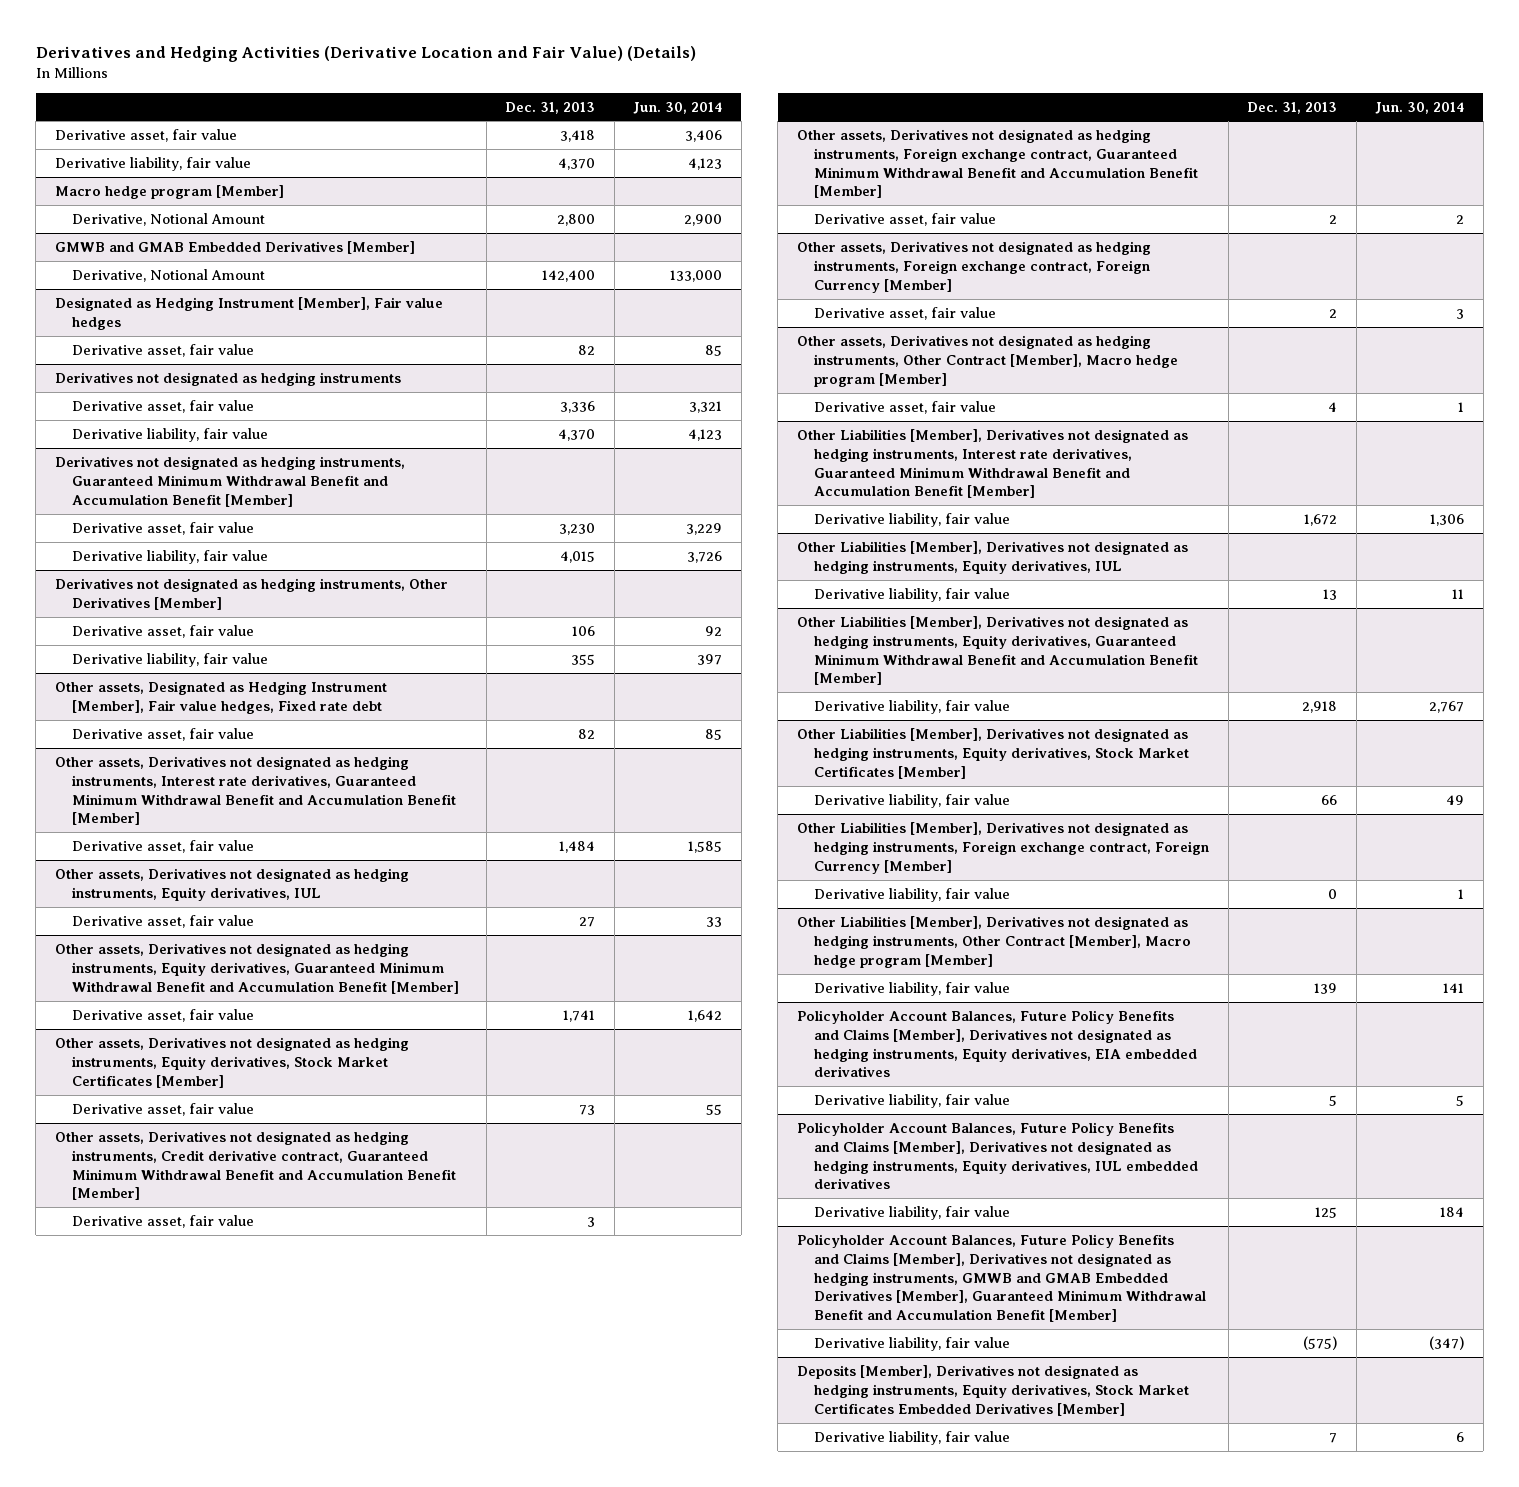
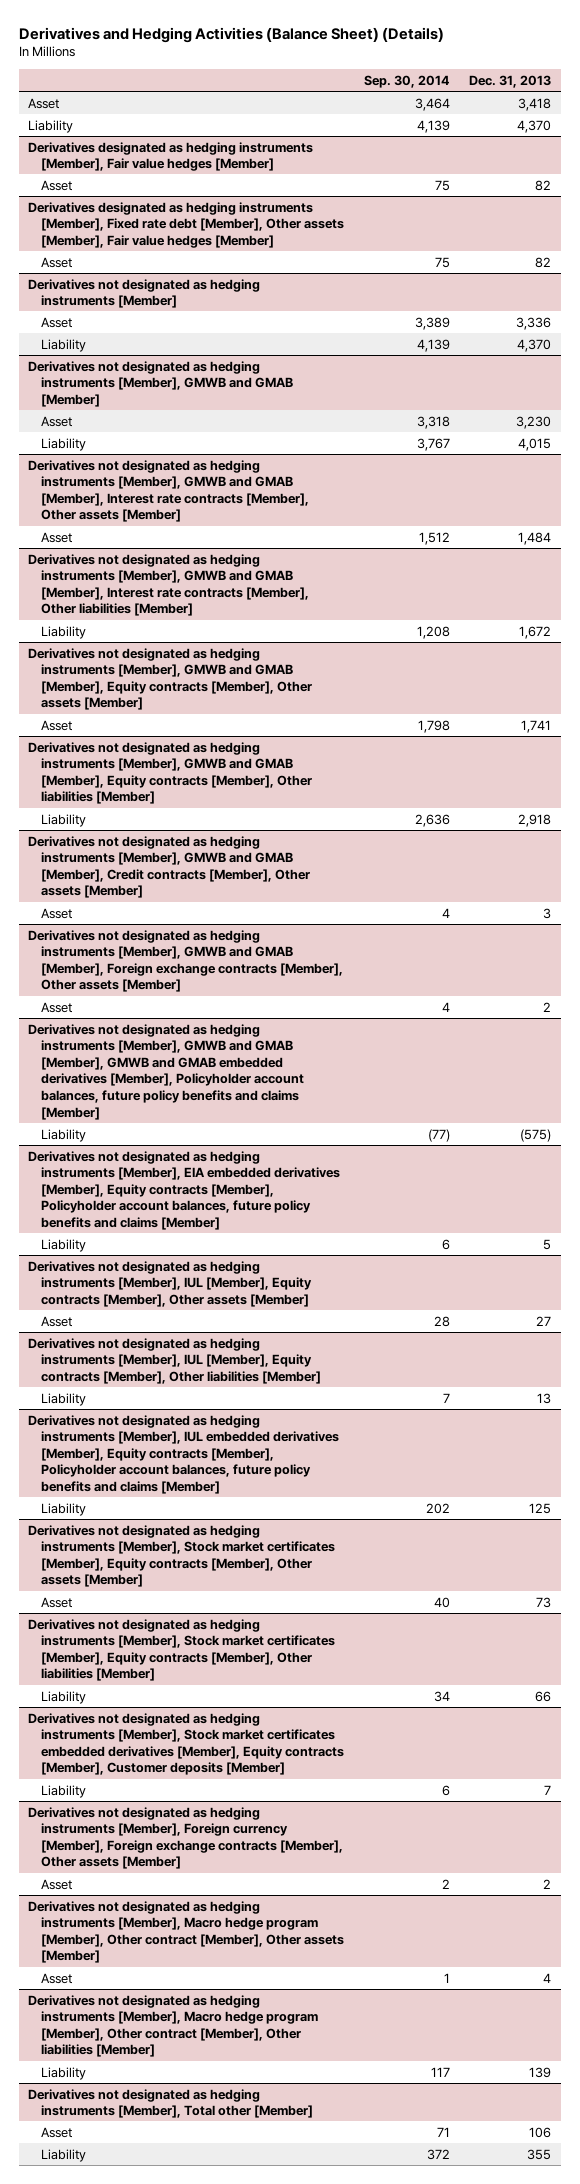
- Derivatives and Hedging Activities (Derivative Location and Fair Value) (Details)
+ Derivatives and Hedging Activities (Balance Sheet) (Details)
- | Dec. 31, 2013 | Jun. 30, 2014
+ | Sep. 30, 2014 | Dec. 31, 2013
- Derivative asset, fair value | 3,418 | 3,406
- Derivative liability, fair value | 4,370 | 4,123
- Macro hedge program [Member]
- Derivative, Notional Amount | 2,800 | 2,900
- GMWB and GMAB Embedded Derivatives [Member]
- Derivative, Notional Amount | 142,400 | 133,000
- Designated as Hedging Instrument [Member], Fair value hedges
- Derivative asset, fair value | 82 | 85
- Derivatives not designated as hedging instruments
- Derivative asset, fair value | 3,336 | 3,321
- Derivative liability, fair value | 4,370 | 4,123
- Derivatives not designated as hedging instruments, Guaranteed Minimum Withdrawal Benefit and Accumulation Benefit [Member]
- Derivative asset, fair value | 3,230 | 3,229
- Derivative liability, fair value | 4,015 | 3,726
- Derivatives not designated as hedging instruments, Other Derivatives [Member]
- Derivative asset, fair value | 106 | 92
- Derivative liability, fair value | 355 | 397
- Other assets, Designated as Hedging Instrument [Member], Fair value hedges, Fixed rate debt
- Derivative asset, fair value | 82 | 85
- Other assets, Derivatives not designated as hedging instruments, Interest rate derivatives, Guaranteed Minimum Withdrawal Benefit and Accumulation Benefit [Member]
- Derivative asset, fair value | 1,484 | 1,585
- Other assets, Derivatives not designated as hedging instruments, Equity derivatives, IUL
- Derivative asset, fair value | 27 | 33
- Other assets, Derivatives not designated as hedging instruments, Equity derivatives, Guaranteed Minimum Withdrawal Benefit and Accumulation Benefit [Member]
- Derivative asset, fair value | 1,741 | 1,642
- Other assets, Derivatives not designated as hedging instruments, Equity derivatives, Stock Market Certificates [Member]
- Derivative asset, fair value | 73 | 55
- Other assets, Derivatives not designated as hedging instruments, Credit derivative contract, Guaranteed Minimum Withdrawal Benefit and Accumulation Benefit [Member]
- Derivative asset, fair value | 3 |
- Other assets, Derivatives not designated as hedging instruments, Foreign exchange contract, Guaranteed Minimum Withdrawal Benefit and Accumulation Benefit [Member]
- Derivative asset, fair value | 2 | 2
- Other assets, Derivatives not designated as hedging instruments, Foreign exchange contract, Foreign Currency [Member]
- Derivative asset, fair value | 2 | 3
- Other assets, Derivatives not designated as hedging instruments, Other Contract [Member], Macro hedge program [Member]
- Derivative asset, fair value | 4 | 1
- Other Liabilities [Member], Derivatives not designated as hedging instruments, Interest rate derivatives, Guaranteed Minimum Withdrawal Benefit and Accumulation Benefit [Member]
- Derivative liability, fair value | 1,672 | 1,306
- Other Liabilities [Member], Derivatives not designated as hedging instruments, Equity derivatives, IUL
- Derivative liability, fair value | 13 | 11
- Other Liabilities [Member], Derivatives not designated as hedging instruments, Equity derivatives, Guaranteed Minimum Withdrawal Benefit and Accumulation Benefit [Member]
- Derivative liability, fair value | 2,918 | 2,767
- Other Liabilities [Member], Derivatives not designated as hedging instruments, Equity derivatives, Stock Market Certificates [Member]
- Derivative liability, fair value | 66 | 49
- Other Liabilities [Member], Derivatives not designated as hedging instruments, Foreign exchange contract, Foreign Currency [Member]
- Derivative liability, fair value | 0 | 1
- Other Liabilities [Member], Derivatives not designated as hedging instruments, Other Contract [Member], Macro hedge program [Member]
- Derivative liability, fair value | 139 | 141
- Policyholder Account Balances, Future Policy Benefits and Claims [Member], Derivatives not designated as hedging instruments, Equity derivatives, EIA embedded derivatives
- Derivative liability, fair value | 5 | 5
- Policyholder Account Balances, Future Policy Benefits and Claims [Member], Derivatives not designated as hedging instruments, Equity derivatives, IUL embedded derivatives
- Derivative liability, fair value | 125 | 184
- Policyholder Account Balances, Future Policy Benefits and Claims [Member], Derivatives not designated as hedging instruments, GMWB and GMAB Embedded Derivatives [Member], Guaranteed Minimum Withdrawal Benefit and Accumulation Benefit [Member]
- Derivative liability, fair value | (575) | (347)
- Deposits [Member], Derivatives not designated as hedging instruments, Equity derivatives, Stock Market Certificates Embedded Derivatives [Member]
- Derivative liability, fair value | 7 | 6
+ Asset | 3,464 | 3,418
+ Liability | 4,139 | 4,370
+ Derivatives designated as hedging instruments [Member], Fair value hedges [Member]
+ Asset | 75 | 82
+ Derivatives designated as hedging instruments [Member], Fixed rate debt [Member], Other assets [Member], Fair value hedges [Member]
+ Asset | 75 | 82
+ Derivatives not designated as hedging instruments [Member]
+ Asset | 3,389 | 3,336
+ Liability | 4,139 | 4,370
+ Derivatives not designated as hedging instruments [Member], GMWB and GMAB [Member]
+ Asset | 3,318 | 3,230
+ Liability | 3,767 | 4,015
+ Derivatives not designated as hedging instruments [Member], GMWB and GMAB [Member], Interest rate contracts [Member], Other assets [Member]
+ Asset | 1,512 | 1,484
+ Derivatives not designated as hedging instruments [Member], GMWB and GMAB [Member], Interest rate contracts [Member], Other liabilities [Member]
+ Liability | 1,208 | 1,672
+ Derivatives not designated as hedging instruments [Member], GMWB and GMAB [Member], Equity contracts [Member], Other assets [Member]
+ Asset | 1,798 | 1,741
+ Derivatives not designated as hedging instruments [Member], GMWB and GMAB [Member], Equity contracts [Member], Other liabilities [Member]
+ Liability | 2,636 | 2,918
+ Derivatives not designated as hedging instruments [Member], GMWB and GMAB [Member], Credit contracts [Member], Other assets [Member]
+ Asset | 4 | 3
+ Derivatives not designated as hedging instruments [Member], GMWB and GMAB [Member], Foreign exchange contracts [Member], Other assets [Member]
+ Asset | 4 | 2
+ Derivatives not designated as hedging instruments [Member], GMWB and GMAB [Member], GMWB and GMAB embedded derivatives [Member], Policyholder account balances, future policy benefits and claims [Member]
+ Liability | (77) | (575)
+ Derivatives not designated as hedging instruments [Member], EIA embedded derivatives [Member], Equity contracts [Member], Policyholder account balances, future policy benefits and claims [Member]
+ Liability | 6 | 5
+ Derivatives not designated as hedging instruments [Member], IUL [Member], Equity contracts [Member], Other assets [Member]
+ Asset | 28 | 27
+ Derivatives not designated as hedging instruments [Member], IUL [Member], Equity contracts [Member], Other liabilities [Member]
+ Liability | 7 | 13
+ Derivatives not designated as hedging instruments [Member], IUL embedded derivatives [Member], Equity contracts [Member], Policyholder account balances, future policy benefits and claims [Member]
+ Liability | 202 | 125
+ Derivatives not designated as hedging instruments [Member], Stock market certificates [Member], Equity contracts [Member], Other assets [Member]
+ Asset | 40 | 73
+ Derivatives not designated as hedging instruments [Member], Stock market certificates [Member], Equity contracts [Member], Other liabilities [Member]
+ Liability | 34 | 66
+ Derivatives not designated as hedging instruments [Member], Stock market certificates embedded derivatives [Member], Equity contracts [Member], Customer deposits [Member]
+ Liability | 6 | 7
+ Derivatives not designated as hedging instruments [Member], Foreign currency [Member], Foreign exchange contracts [Member], Other assets [Member]
+ Asset | 2 | 2
+ Derivatives not designated as hedging instruments [Member], Macro hedge program [Member], Other contract [Member], Other assets [Member]
+ Asset | 1 | 4
+ Derivatives not designated as hedging instruments [Member], Macro hedge program [Member], Other contract [Member], Other liabilities [Member]
+ Liability | 117 | 139
+ Derivatives not designated as hedging instruments [Member], Total other [Member]
+ Asset | 71 | 106
+ Liability | 372 | 355

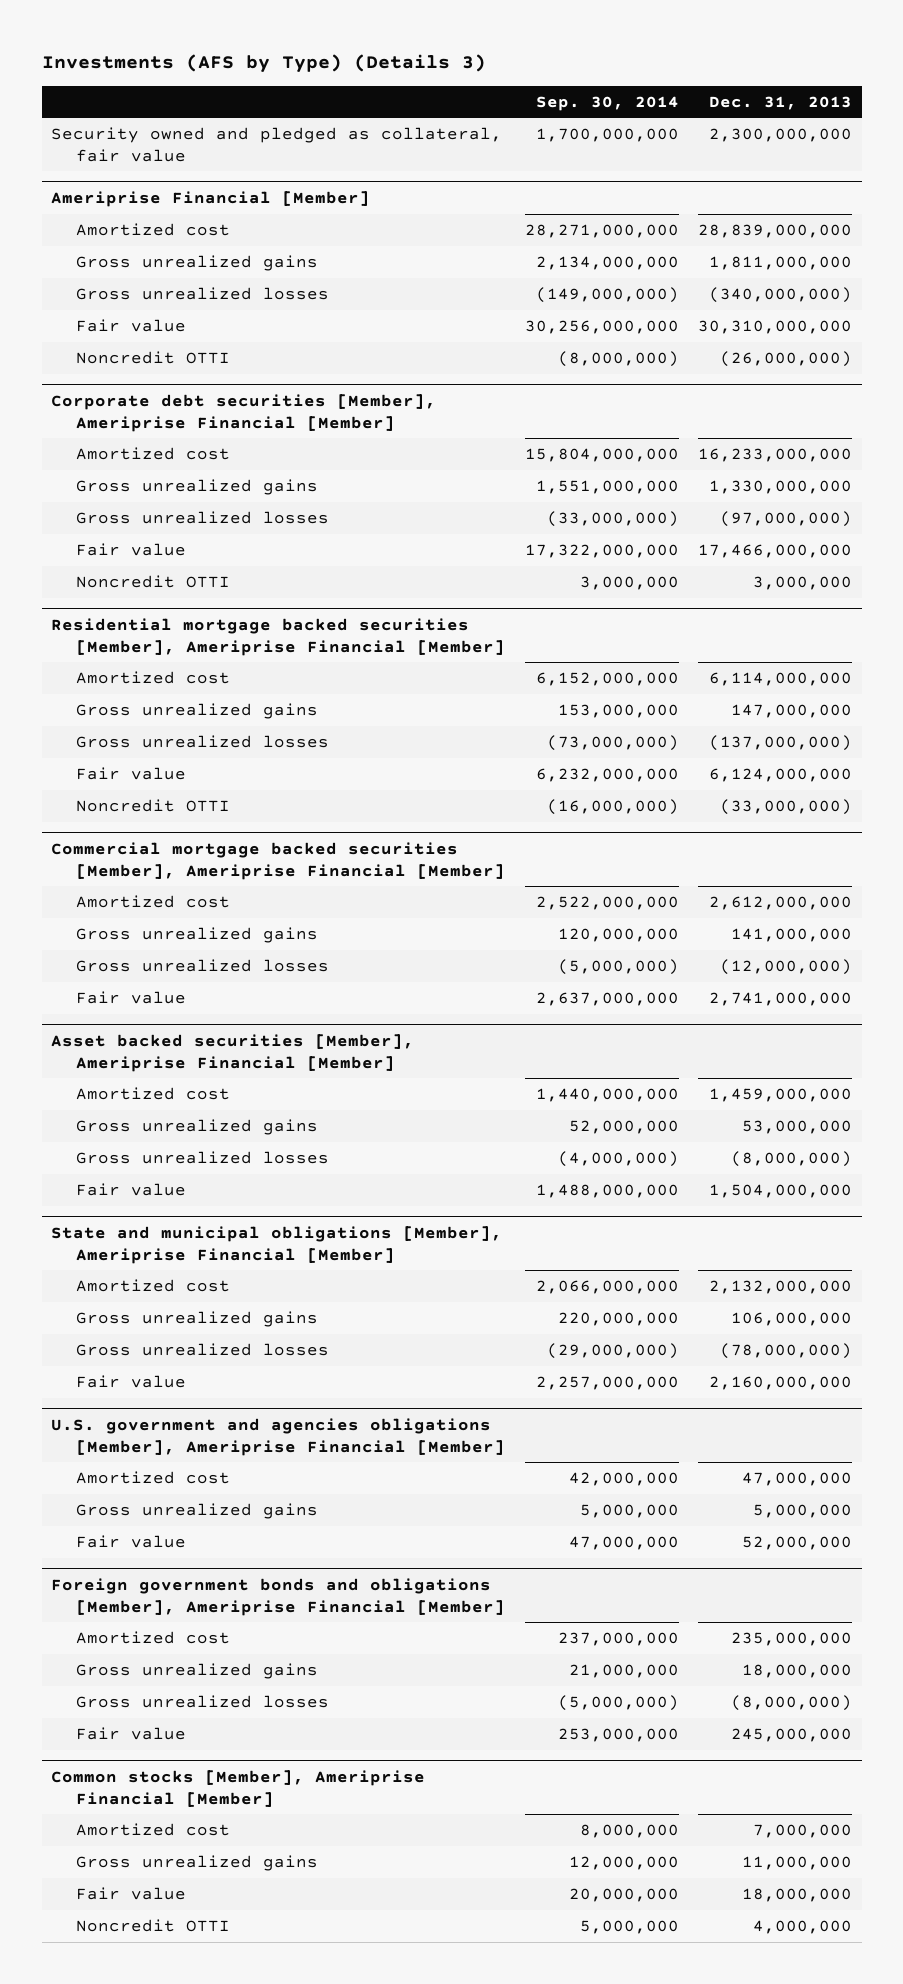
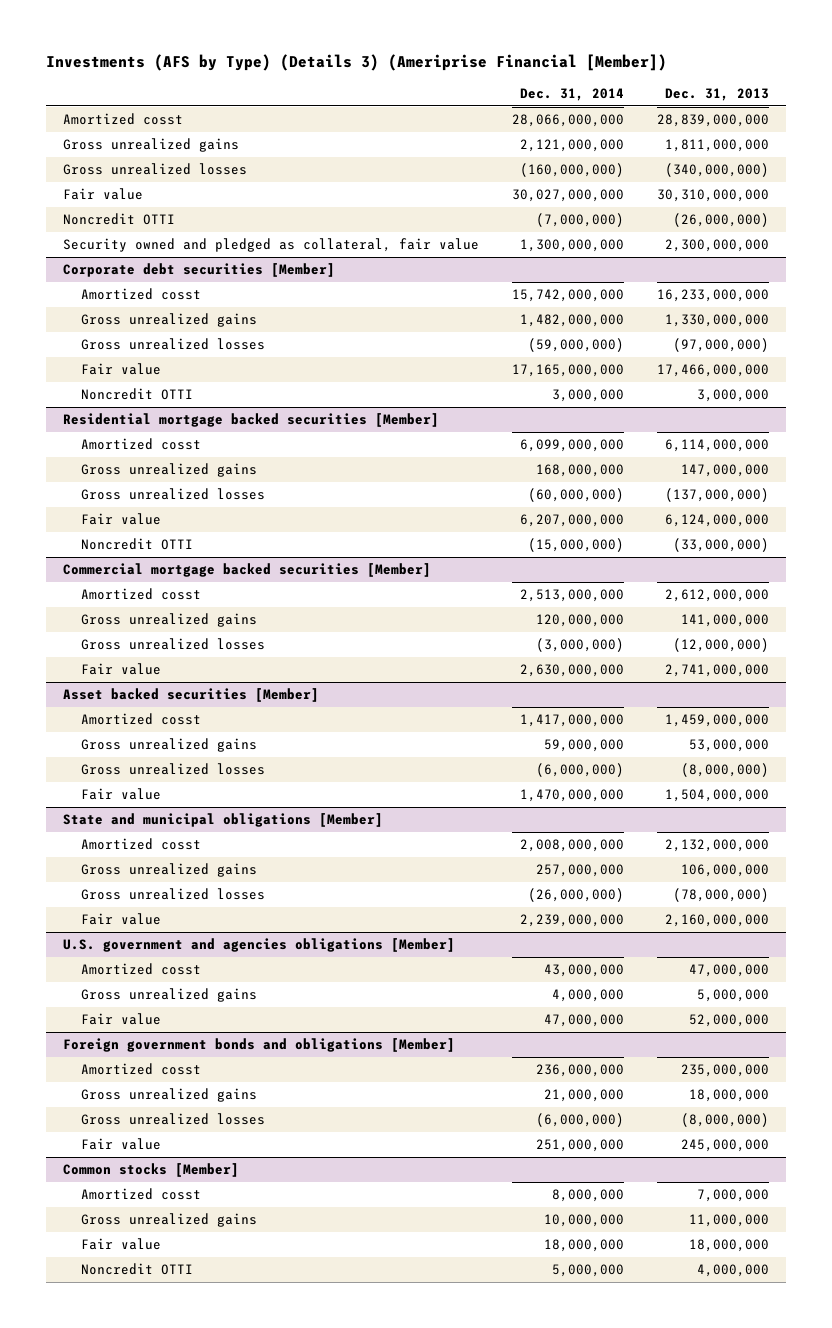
- Investments (AFS by Type) (Details 3)
+ Investments (AFS by Type) (Details 3) (Ameriprise Financial [Member])
- | Sep. 30, 2014 | Dec. 31, 2013
+ | Dec. 31, 2014 | Dec. 31, 2013
- Ameriprise Financial [Member]
- Amortized cost | 28,271,000,000 | 28,839,000,000
+ Amortized cosst | 28,066,000,000 | 28,839,000,000
- Corporate debt securities [Member], Ameriprise Financial [Member]
- Amortized cost | 15,804,000,000 | 16,233,000,000
moved down: Security owned and pledged as collateral, fair value | 1,300,000,000 | 2,300,000,000
+ Corporate debt securities [Member]
+ Amortized cosst | 15,742,000,000 | 16,233,000,000
- Residential mortgage backed securities [Member], Ameriprise Financial [Member]
- Amortized cost | 6,152,000,000 | 6,114,000,000
+ Residential mortgage backed securities [Member]
+ Amortized cosst | 6,099,000,000 | 6,114,000,000
- Commercial mortgage backed securities [Member], Ameriprise Financial [Member]
- Amortized cost | 2,522,000,000 | 2,612,000,000
+ Commercial mortgage backed securities [Member]
+ Amortized cosst | 2,513,000,000 | 2,612,000,000
- Asset backed securities [Member], Ameriprise Financial [Member]
- Amortized cost | 1,440,000,000 | 1,459,000,000
+ Asset backed securities [Member]
+ Amortized cosst | 1,417,000,000 | 1,459,000,000
- State and municipal obligations [Member], Ameriprise Financial [Member]
- Amortized cost | 2,066,000,000 | 2,132,000,000
+ State and municipal obligations [Member]
+ Amortized cosst | 2,008,000,000 | 2,132,000,000
- U.S. government and agencies obligations [Member], Ameriprise Financial [Member]
- Amortized cost | 42,000,000 | 47,000,000
+ U.S. government and agencies obligations [Member]
+ Amortized cosst | 43,000,000 | 47,000,000
- Foreign government bonds and obligations [Member], Ameriprise Financial [Member]
- Amortized cost | 237,000,000 | 235,000,000
+ Foreign government bonds and obligations [Member]
+ Amortized cosst | 236,000,000 | 235,000,000
- Common stocks [Member], Ameriprise Financial [Member]
- Amortized cost | 8,000,000 | 7,000,000
+ Common stocks [Member]
+ Amortized cosst | 8,000,000 | 7,000,000

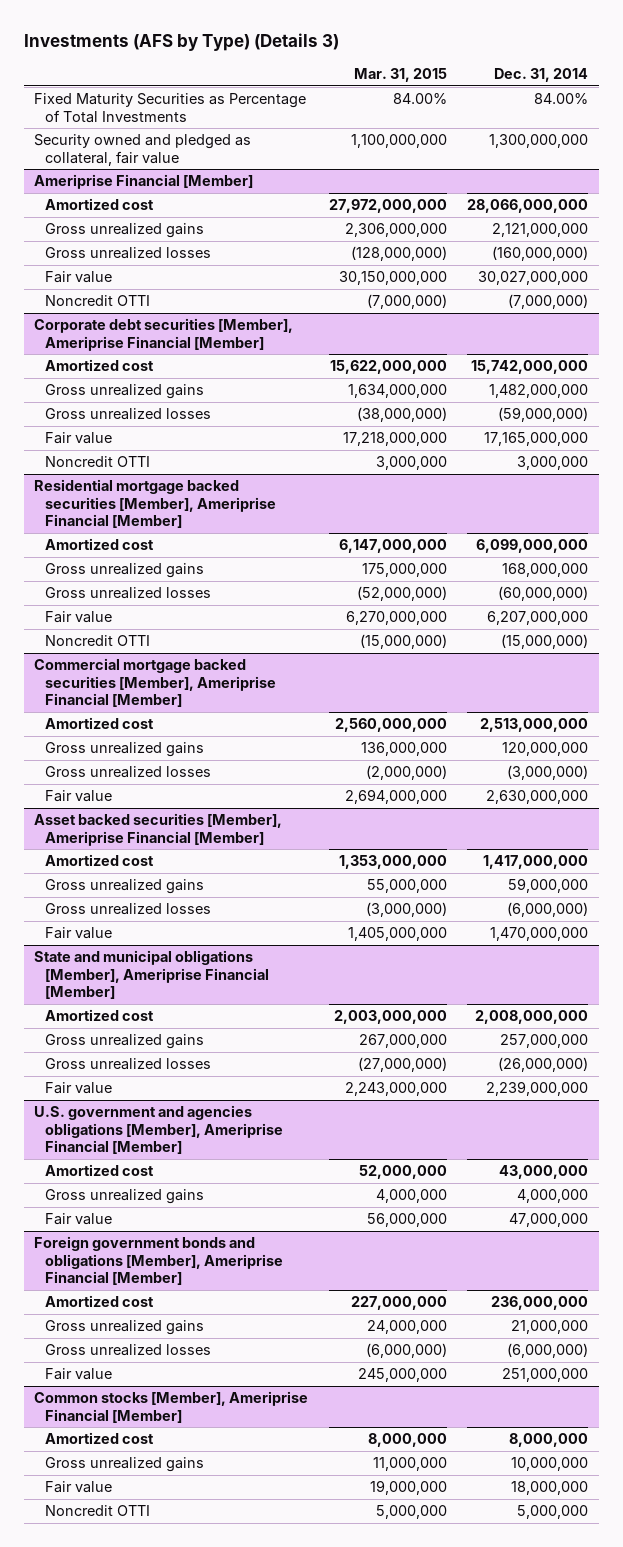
- Investments (AFS by Type) (Details 3) (Ameriprise Financial [Member])
+ Investments (AFS by Type) (Details 3)
- | Dec. 31, 2014 | Dec. 31, 2013
+ | Mar. 31, 2015 | Dec. 31, 2014
- Amortized cosst | 28,066,000,000 | 28,839,000,000
+ Fixed Maturity Securities as Percentage of Total Investments | 84.00% | 84.00%
moved up: Security owned and pledged as collateral, fair value | 1,100,000,000 | 1,300,000,000
+ Ameriprise Financial [Member]
+ Amortized cost | 27,972,000,000 | 28,066,000,000
- Corporate debt securities [Member]
- Amortized cosst | 15,742,000,000 | 16,233,000,000
+ Corporate debt securities [Member], Ameriprise Financial [Member]
+ Amortized cost | 15,622,000,000 | 15,742,000,000
- Residential mortgage backed securities [Member]
- Amortized cosst | 6,099,000,000 | 6,114,000,000
+ Residential mortgage backed securities [Member], Ameriprise Financial [Member]
+ Amortized cost | 6,147,000,000 | 6,099,000,000
- Commercial mortgage backed securities [Member]
- Amortized cosst | 2,513,000,000 | 2,612,000,000
+ Commercial mortgage backed securities [Member], Ameriprise Financial [Member]
+ Amortized cost | 2,560,000,000 | 2,513,000,000
- Asset backed securities [Member]
- Amortized cosst | 1,417,000,000 | 1,459,000,000
+ Asset backed securities [Member], Ameriprise Financial [Member]
+ Amortized cost | 1,353,000,000 | 1,417,000,000
- State and municipal obligations [Member]
- Amortized cosst | 2,008,000,000 | 2,132,000,000
+ State and municipal obligations [Member], Ameriprise Financial [Member]
+ Amortized cost | 2,003,000,000 | 2,008,000,000
- U.S. government and agencies obligations [Member]
- Amortized cosst | 43,000,000 | 47,000,000
+ U.S. government and agencies obligations [Member], Ameriprise Financial [Member]
+ Amortized cost | 52,000,000 | 43,000,000
- Foreign government bonds and obligations [Member]
- Amortized cosst | 236,000,000 | 235,000,000
+ Foreign government bonds and obligations [Member], Ameriprise Financial [Member]
+ Amortized cost | 227,000,000 | 236,000,000
- Common stocks [Member]
- Amortized cosst | 8,000,000 | 7,000,000
+ Common stocks [Member], Ameriprise Financial [Member]
+ Amortized cost | 8,000,000 | 8,000,000

